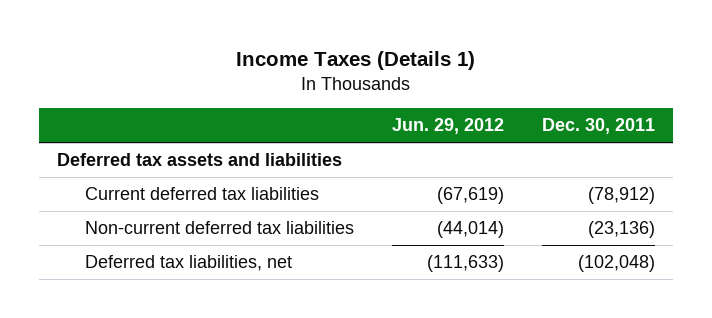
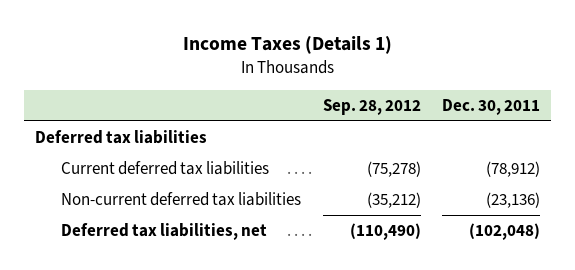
- | Jun. 29, 2012 | Dec. 30, 2011
+ | Sep. 28, 2012 | Dec. 30, 2011
- Deferred tax assets and liabilities
+ Deferred tax liabilities

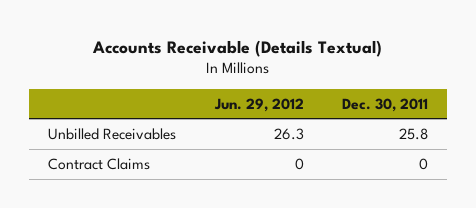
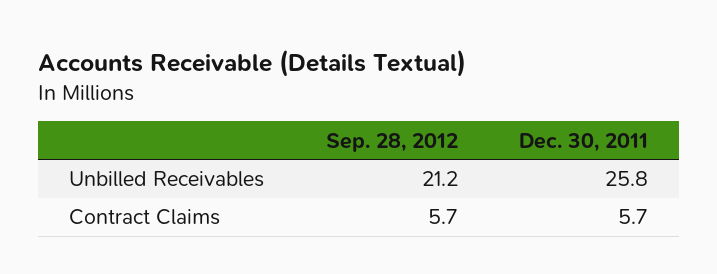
- | Jun. 29, 2012 | Dec. 30, 2011
+ | Sep. 28, 2012 | Dec. 30, 2011
- Contract Claims | 0 | 0
+ Contract Claims | 5.7 | 5.7

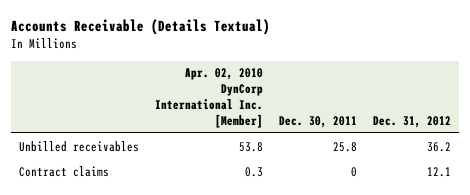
- | Sep. 28, 2012 | Dec. 30, 2011
+ | Apr. 02, 2010 DynCorp International Inc. [Member] | Dec. 30, 2011 | Dec. 31, 2012
- Unbilled Receivables | 21.2 | 25.8
- Contract Claims | 5.7 | 5.7
+ Unbilled receivables | 53.8 | 25.8 | 36.2
+ Contract claims | 0.3 | 0 | 12.1

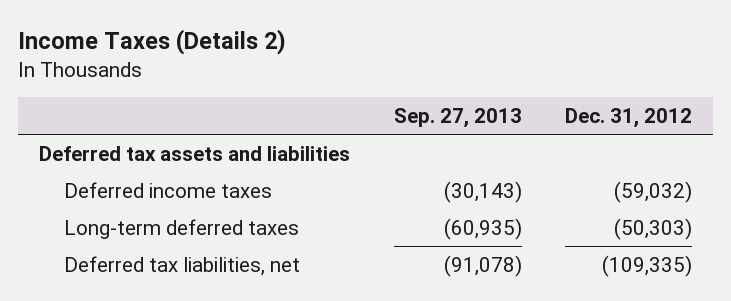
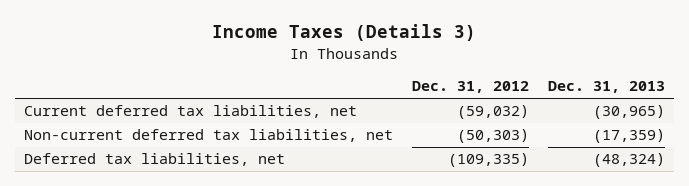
- Income Taxes (Details 2)
+ Income Taxes (Details 3)
- | Sep. 27, 2013 | Dec. 31, 2012
+ | Dec. 31, 2012 | Dec. 31, 2013
- Deferred tax assets and liabilities
- Deferred income taxes | (30,143) | (59,032)
- Long-term deferred taxes | (60,935) | (50,303)
+ Current deferred tax liabilities, net | (59,032) | (30,965)
+ Non-current deferred tax liabilities, net | (50,303) | (17,359)

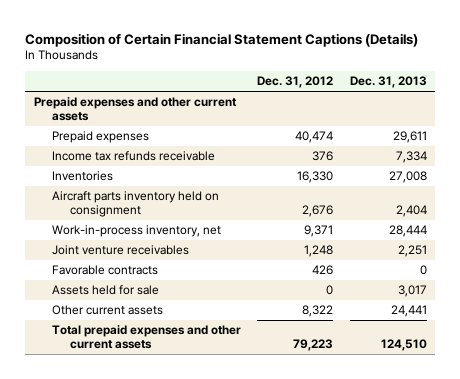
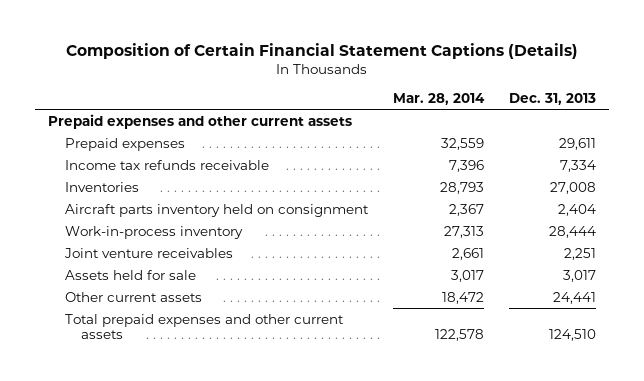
- | Dec. 31, 2012 | Dec. 31, 2013
+ | Mar. 28, 2014 | Dec. 31, 2013
- Work-in-process inventory, net | 9,371 | 28,444
+ Work-in-process inventory | 27,313 | 28,444
- Favorable contracts | 426 | 0

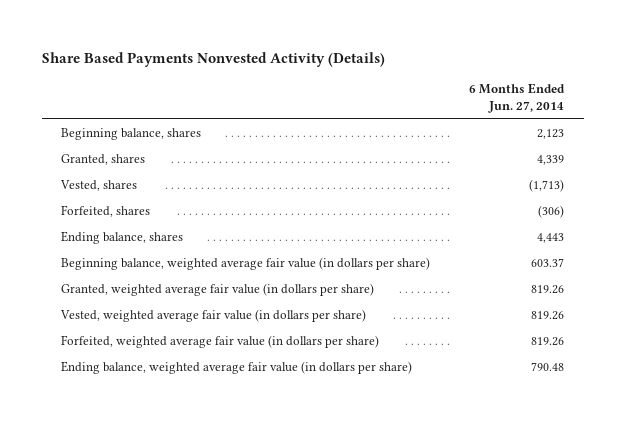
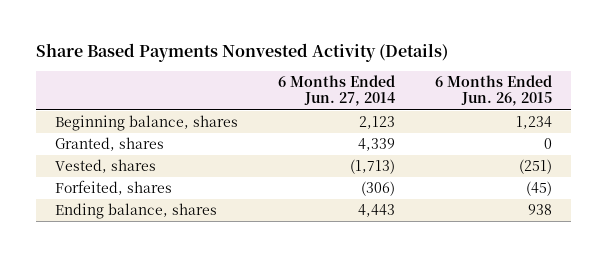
- | 6 Months Ended Jun. 27, 2014
+ | 6 Months Ended Jun. 27, 2014 | 6 Months Ended Jun. 26, 2015
- Beginning balance, weighted average fair value (in dollars per share) | 603.37
- Granted, weighted average fair value (in dollars per share) | 819.26
- Vested, weighted average fair value (in dollars per share) | 819.26
- Forfeited, weighted average fair value (in dollars per share) | 819.26
- Ending balance, weighted average fair value (in dollars per share) | 790.48

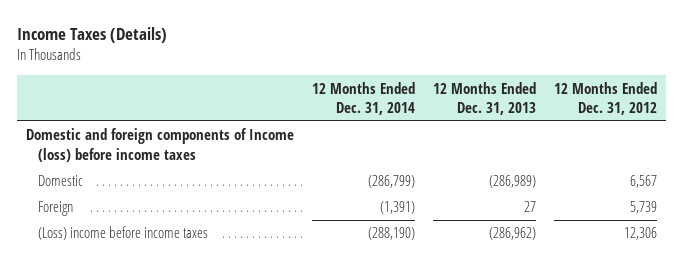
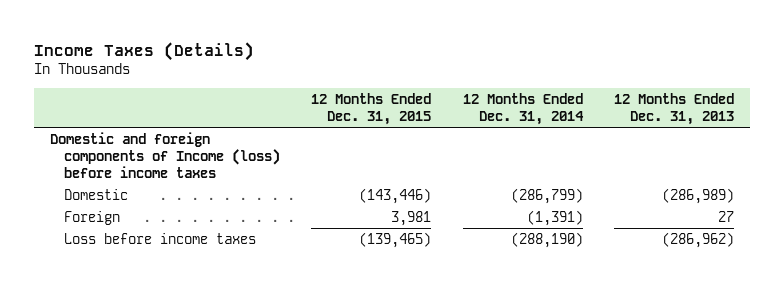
- | 12 Months Ended Dec. 31, 2014 | 12 Months Ended Dec. 31, 2013 | 12 Months Ended Dec. 31, 2012
+ | 12 Months Ended Dec. 31, 2015 | 12 Months Ended Dec. 31, 2014 | 12 Months Ended Dec. 31, 2013
- (Loss) income before income taxes | (288,190) | (286,962) | 12,306
+ Loss before income taxes | (139,465) | (288,190) | (286,962)

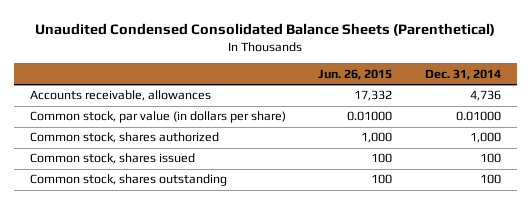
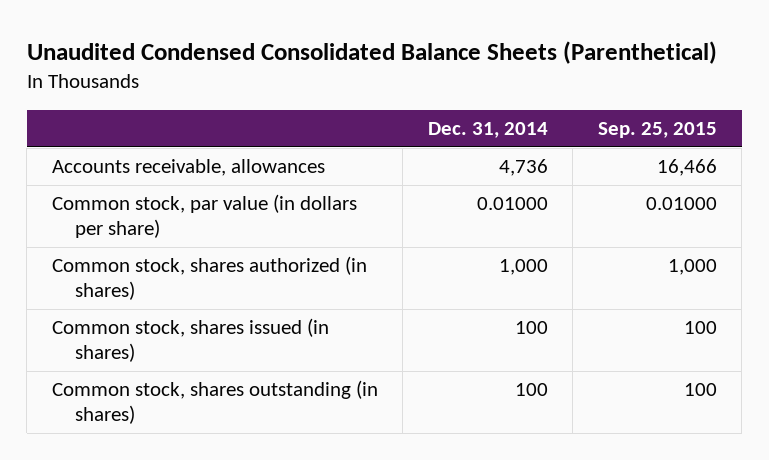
- | Jun. 26, 2015 | Dec. 31, 2014
+ | Dec. 31, 2014 | Sep. 25, 2015
- Common stock, shares authorized | 1,000 | 1,000
- Common stock, shares issued | 100 | 100
- Common stock, shares outstanding | 100 | 100
+ Common stock, shares authorized (in shares) | 1,000 | 1,000
+ Common stock, shares issued (in shares) | 100 | 100
+ Common stock, shares outstanding (in shares) | 100 | 100

